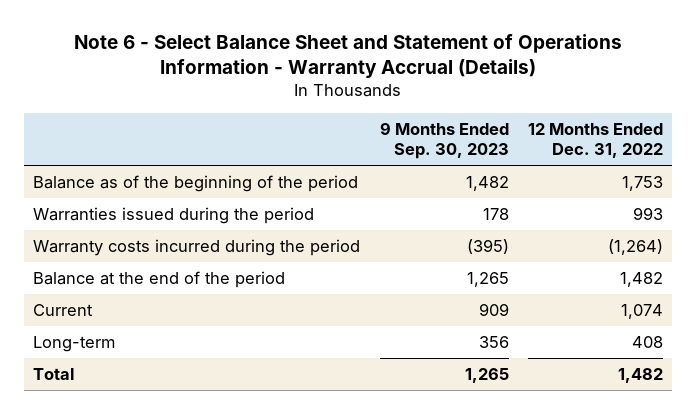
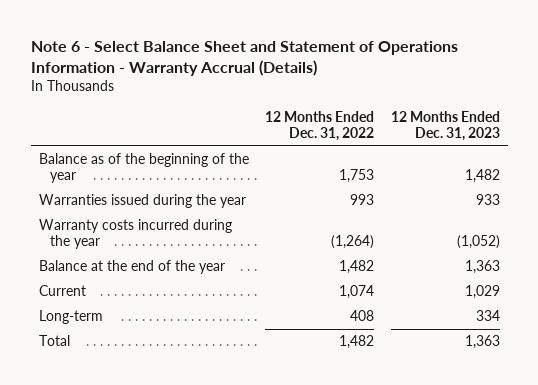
- | 9 Months Ended Sep. 30, 2023 | 12 Months Ended Dec. 31, 2022
+ | 12 Months Ended Dec. 31, 2022 | 12 Months Ended Dec. 31, 2023
- Balance as of the beginning of the period | 1,482 | 1,753
- Warranties issued during the period | 178 | 993
- Warranty costs incurred during the period | (395) | (1,264)
- Balance at the end of the period | 1,265 | 1,482
+ Balance as of the beginning of the year | 1,753 | 1,482
+ Warranties issued during the year | 993 | 933
+ Warranty costs incurred during the year | (1,264) | (1,052)
+ Balance at the end of the year | 1,482 | 1,363

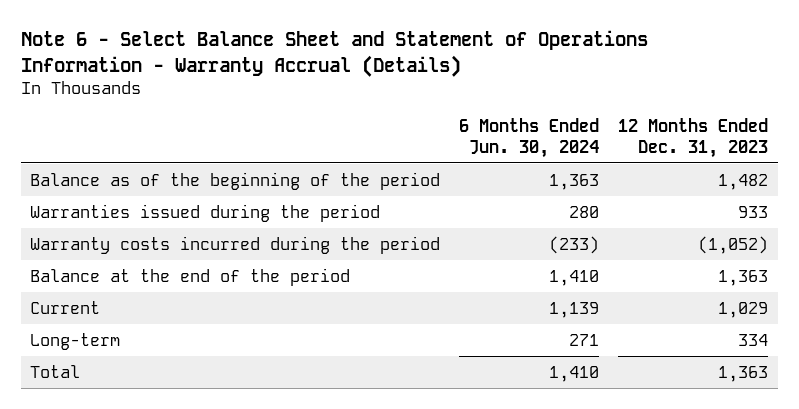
- | 12 Months Ended Dec. 31, 2022 | 12 Months Ended Dec. 31, 2023
+ | 6 Months Ended Jun. 30, 2024 | 12 Months Ended Dec. 31, 2023
- Balance as of the beginning of the year | 1,753 | 1,482
- Warranties issued during the year | 993 | 933
- Warranty costs incurred during the year | (1,264) | (1,052)
- Balance at the end of the year | 1,482 | 1,363
+ Balance as of the beginning of the period | 1,363 | 1,482
+ Warranties issued during the period | 280 | 933
+ Warranty costs incurred during the period | (233) | (1,052)
+ Balance at the end of the period | 1,410 | 1,363

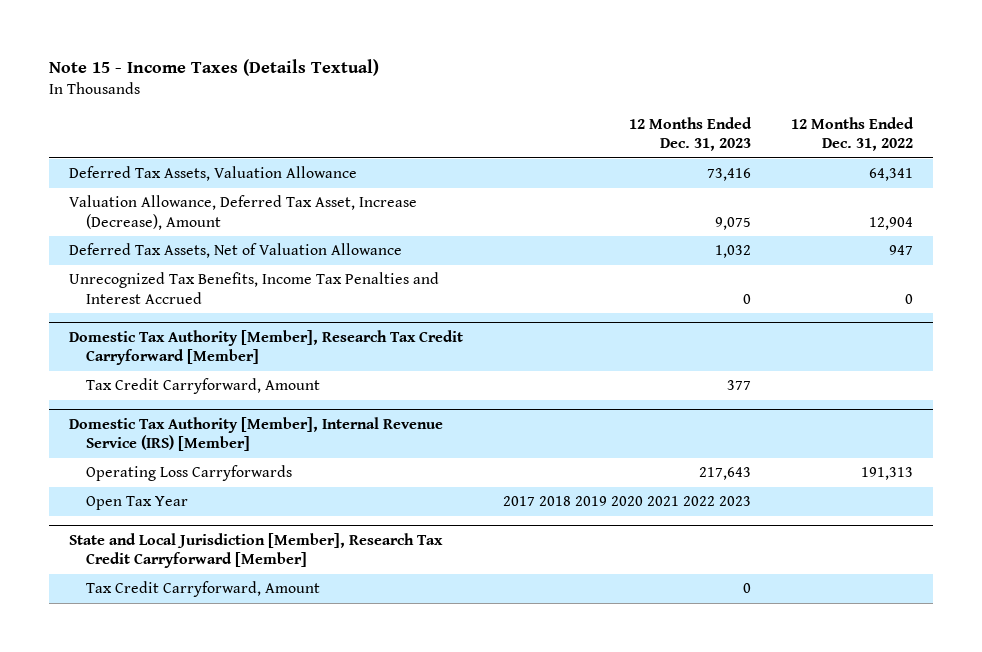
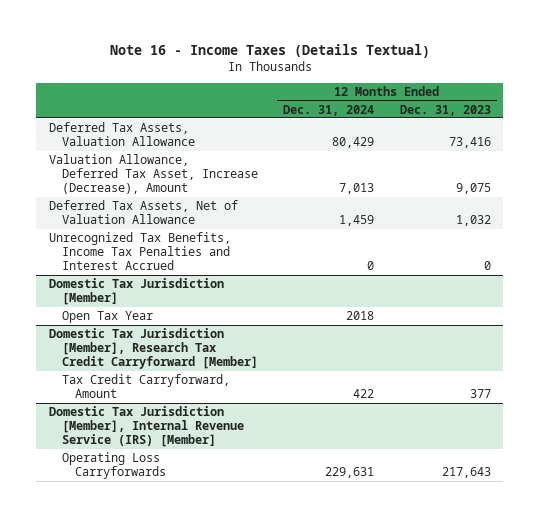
- Note 15 - Income Taxes (Details Textual)
+ Note 16 - Income Taxes (Details Textual)
- | 12 Months Ended Dec. 31, 2023 | 12 Months Ended Dec. 31, 2022
+ | 12 Months Ended Dec. 31, 2024 | 12 Months Ended Dec. 31, 2023
- Domestic Tax Authority [Member], Research Tax Credit Carryforward [Member]
+ Domestic Tax Jurisdiction [Member]
+ Open Tax Year | 2018 |
+ Domestic Tax Jurisdiction [Member], Research Tax Credit Carryforward [Member]
- Domestic Tax Authority [Member], Internal Revenue Service (IRS) [Member]
+ Domestic Tax Jurisdiction [Member], Internal Revenue Service (IRS) [Member]
- Open Tax Year | 2017 2018 2019 2020 2021 2022 2023 |
- State and Local Jurisdiction [Member], Research Tax Credit Carryforward [Member]
- Tax Credit Carryforward, Amount | 0 |

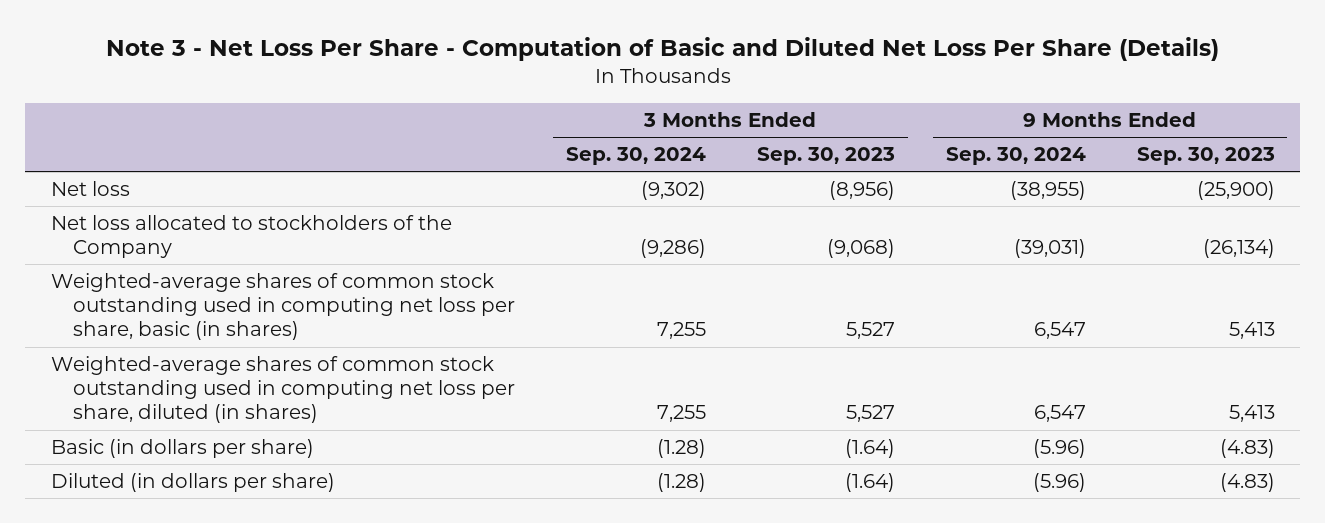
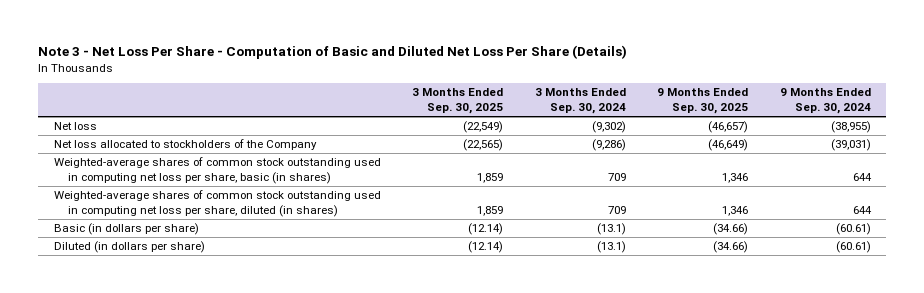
- | 3 Months Ended Sep. 30, 2024 | 3 Months Ended Sep. 30, 2023 | 9 Months Ended Sep. 30, 2024 | 9 Months Ended Sep. 30, 2023
+ | 3 Months Ended Sep. 30, 2025 | 3 Months Ended Sep. 30, 2024 | 9 Months Ended Sep. 30, 2025 | 9 Months Ended Sep. 30, 2024
- Weighted-average shares of common stock outstanding used in computing net loss per share, basic (in shares) | 7,255 | 5,527 | 6,547 | 5,413
- Weighted-average shares of common stock outstanding used in computing net loss per share, diluted (in shares) | 7,255 | 5,527 | 6,547 | 5,413
- Basic (in dollars per share) | (1.28) | (1.64) | (5.96) | (4.83)
- Diluted (in dollars per share) | (1.28) | (1.64) | (5.96) | (4.83)
+ Weighted-average shares of common stock outstanding used in computing net loss per share, basic (in shares) | 1,859 | 709 | 1,346 | 644
+ Weighted-average shares of common stock outstanding used in computing net loss per share, diluted (in shares) | 1,859 | 709 | 1,346 | 644
+ Basic (in dollars per share) | (12.14) | (13.1) | (34.66) | (60.61)
+ Diluted (in dollars per share) | (12.14) | (13.1) | (34.66) | (60.61)

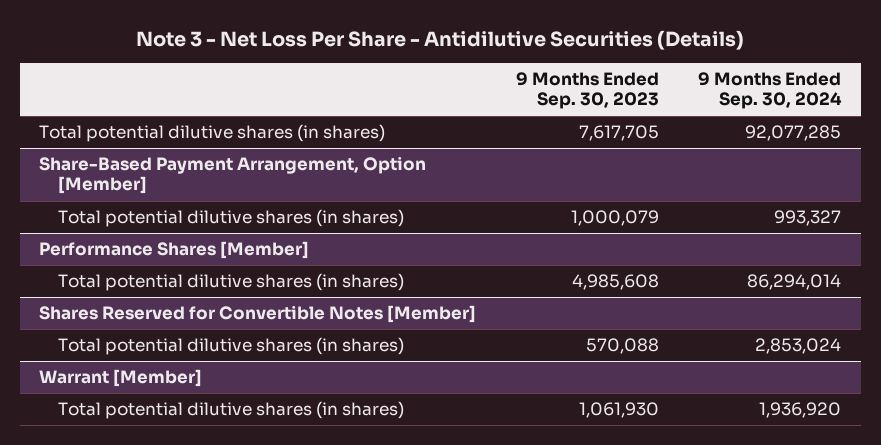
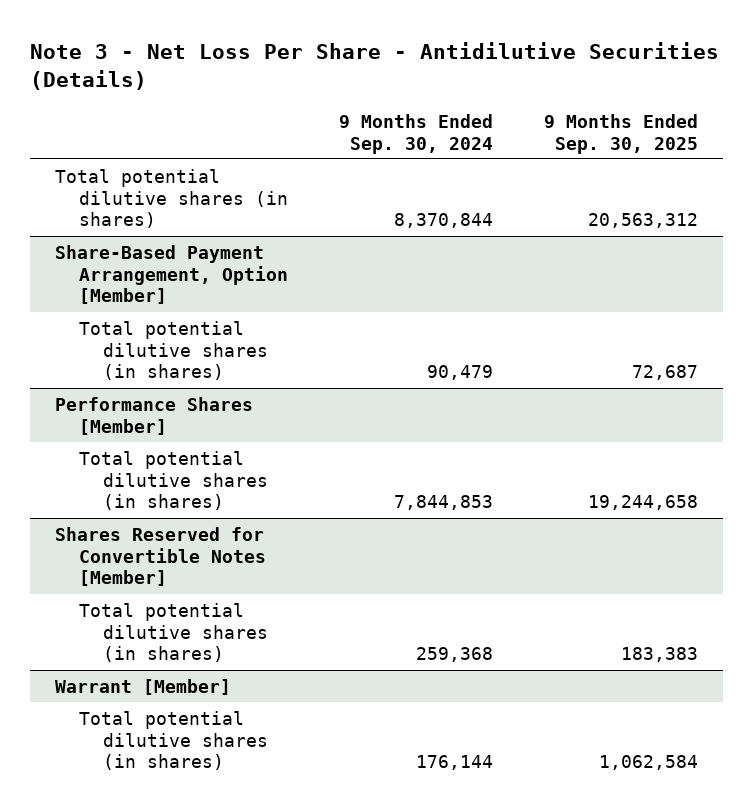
- | 9 Months Ended Sep. 30, 2023 | 9 Months Ended Sep. 30, 2024
+ | 9 Months Ended Sep. 30, 2024 | 9 Months Ended Sep. 30, 2025
- Total potential dilutive shares (in shares) | 7,617,705 | 92,077,285
+ Total potential dilutive shares (in shares) | 8,370,844 | 20,563,312
@ Share-Based Payment Arrangement, Option [Member]
- Total potential dilutive shares (in shares) | 1,000,079 | 993,327
+ Total potential dilutive shares (in shares) | 90,479 | 72,687
@ Performance Shares [Member]
- Total potential dilutive shares (in shares) | 4,985,608 | 86,294,014
+ Total potential dilutive shares (in shares) | 7,844,853 | 19,244,658
@ Shares Reserved for Convertible Notes [Member]
- Total potential dilutive shares (in shares) | 570,088 | 2,853,024
+ Total potential dilutive shares (in shares) | 259,368 | 183,383
@ Warrant [Member]
- Total potential dilutive shares (in shares) | 1,061,930 | 1,936,920
+ Total potential dilutive shares (in shares) | 176,144 | 1,062,584

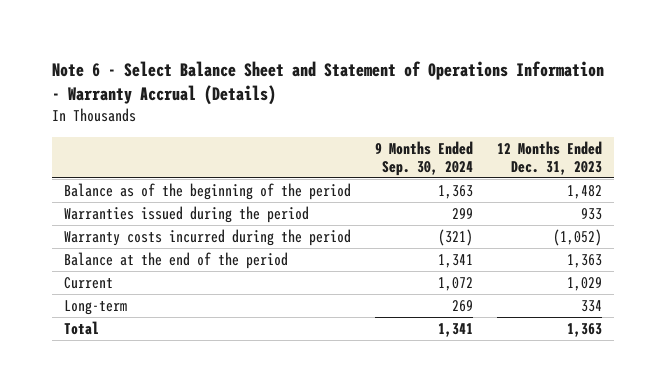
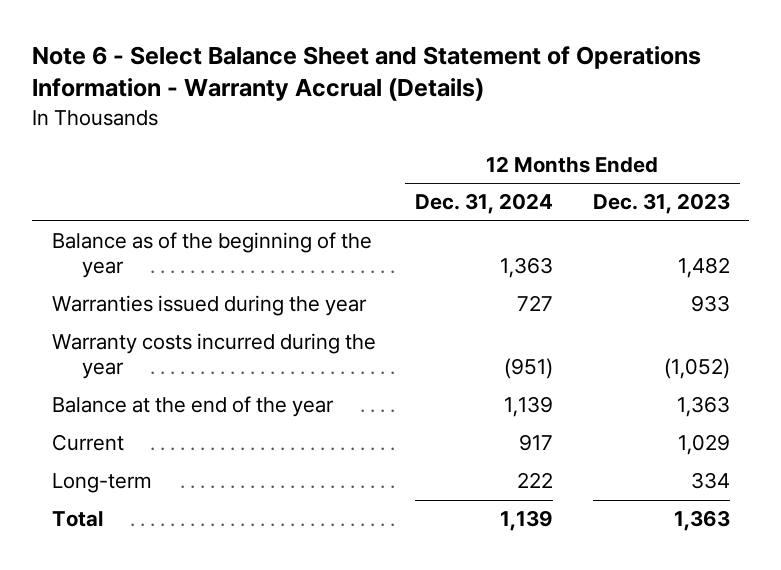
- | 9 Months Ended Sep. 30, 2024 | 12 Months Ended Dec. 31, 2023
+ | 12 Months Ended Dec. 31, 2024 | 12 Months Ended Dec. 31, 2023
- Balance as of the beginning of the period | 1,363 | 1,482
- Warranties issued during the period | 299 | 933
- Warranty costs incurred during the period | (321) | (1,052)
- Balance at the end of the period | 1,341 | 1,363
+ Balance as of the beginning of the year | 1,363 | 1,482
+ Warranties issued during the year | 727 | 933
+ Warranty costs incurred during the year | (951) | (1,052)
+ Balance at the end of the year | 1,139 | 1,363

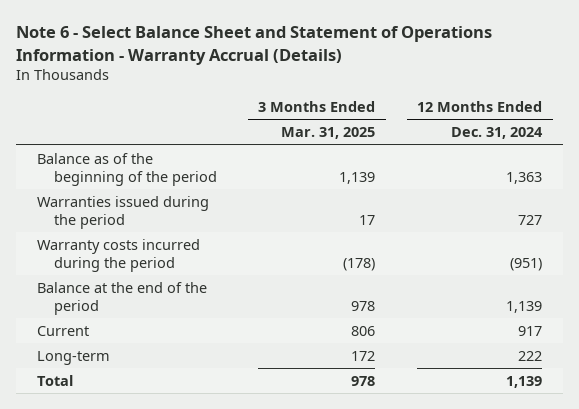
- | 12 Months Ended Dec. 31, 2024 | 12 Months Ended Dec. 31, 2023
+ | 3 Months Ended Mar. 31, 2025 | 12 Months Ended Dec. 31, 2024
- Balance as of the beginning of the year | 1,363 | 1,482
- Warranties issued during the year | 727 | 933
- Warranty costs incurred during the year | (951) | (1,052)
- Balance at the end of the year | 1,139 | 1,363
+ Balance as of the beginning of the period | 1,139 | 1,363
+ Warranties issued during the period | 17 | 727
+ Warranty costs incurred during the period | (178) | (951)
+ Balance at the end of the period | 978 | 1,139

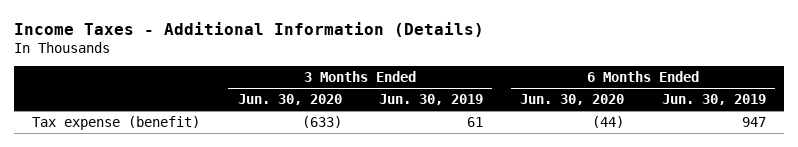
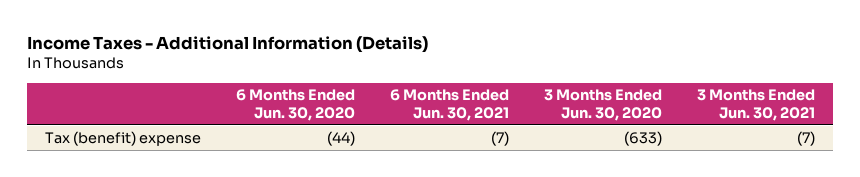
- | 3 Months Ended Jun. 30, 2020 | 3 Months Ended Jun. 30, 2019 | 6 Months Ended Jun. 30, 2020 | 6 Months Ended Jun. 30, 2019
+ | 6 Months Ended Jun. 30, 2020 | 6 Months Ended Jun. 30, 2021 | 3 Months Ended Jun. 30, 2020 | 3 Months Ended Jun. 30, 2021
- Tax expense (benefit) | (633) | 61 | (44) | 947
+ Tax (benefit) expense | (44) | (7) | (633) | (7)

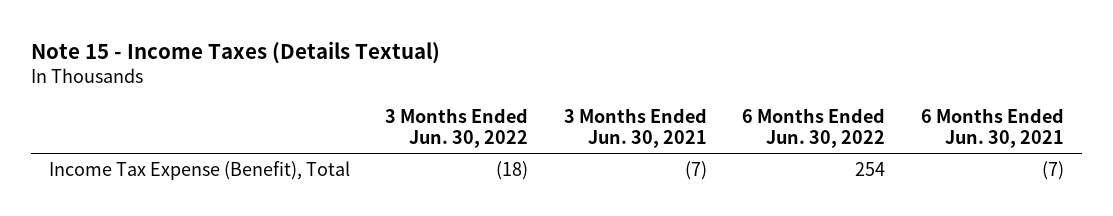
- Income Taxes - Additional Information (Details)
+ Note 15 - Income Taxes (Details Textual)
- | 6 Months Ended Jun. 30, 2020 | 6 Months Ended Jun. 30, 2021 | 3 Months Ended Jun. 30, 2020 | 3 Months Ended Jun. 30, 2021
+ | 3 Months Ended Jun. 30, 2022 | 3 Months Ended Jun. 30, 2021 | 6 Months Ended Jun. 30, 2022 | 6 Months Ended Jun. 30, 2021
- Tax (benefit) expense | (44) | (7) | (633) | (7)
+ Income Tax Expense (Benefit), Total | (18) | (7) | 254 | (7)

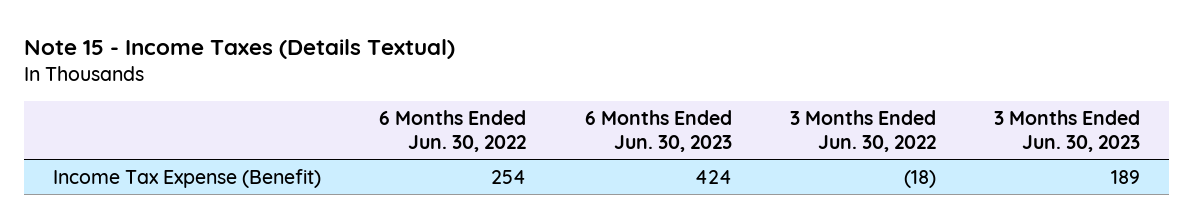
- | 3 Months Ended Jun. 30, 2022 | 3 Months Ended Jun. 30, 2021 | 6 Months Ended Jun. 30, 2022 | 6 Months Ended Jun. 30, 2021
+ | 6 Months Ended Jun. 30, 2022 | 6 Months Ended Jun. 30, 2023 | 3 Months Ended Jun. 30, 2022 | 3 Months Ended Jun. 30, 2023
- Income Tax Expense (Benefit), Total | (18) | (7) | 254 | (7)
+ Income Tax Expense (Benefit) | 254 | 424 | (18) | 189

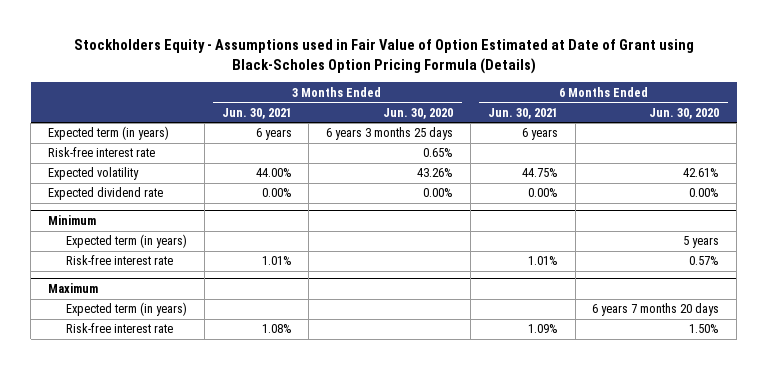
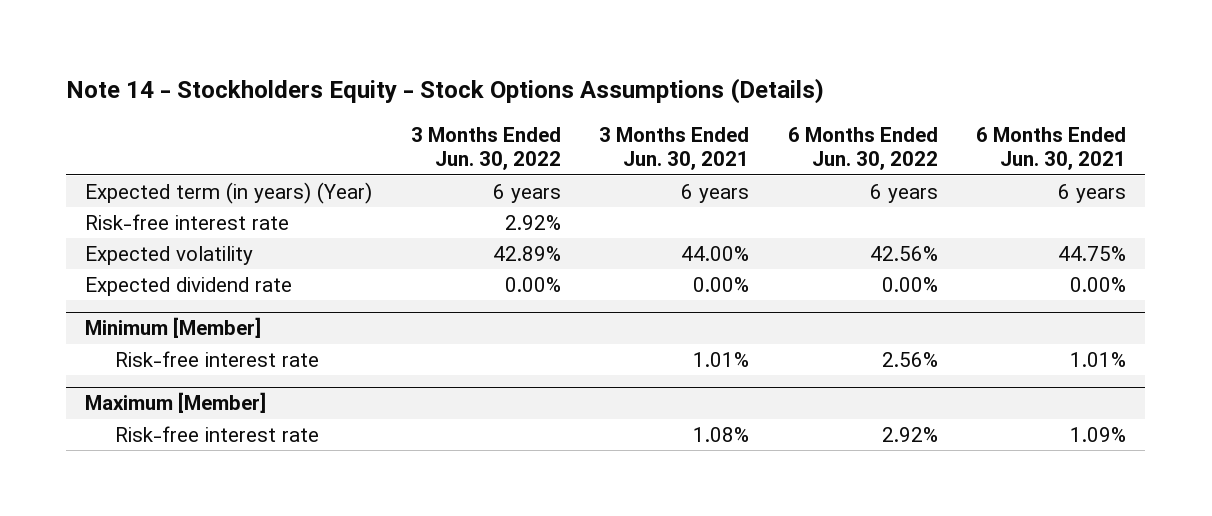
- Stockholders Equity - Assumptions used in Fair Value of Option Estimated at Date of Grant using Black-Scholes Option Pricing Formula (Details)
+ Note 14 - Stockholders Equity - Stock Options Assumptions (Details)
- | 3 Months Ended Jun. 30, 2021 | 3 Months Ended Jun. 30, 2020 | 6 Months Ended Jun. 30, 2021 | 6 Months Ended Jun. 30, 2020
+ | 3 Months Ended Jun. 30, 2022 | 3 Months Ended Jun. 30, 2021 | 6 Months Ended Jun. 30, 2022 | 6 Months Ended Jun. 30, 2021
- Expected term (in years) | 6 years | 6 years 3 months 25 days | 6 years |
+ Expected term (in years) (Year) | 6 years | 6 years | 6 years | 6 years
- Minimum
- Expected term (in years) | | | | 5 years
+ Minimum [Member]
- Maximum
- Expected term (in years) | | | | 6 years 7 months 20 days
+ Maximum [Member]

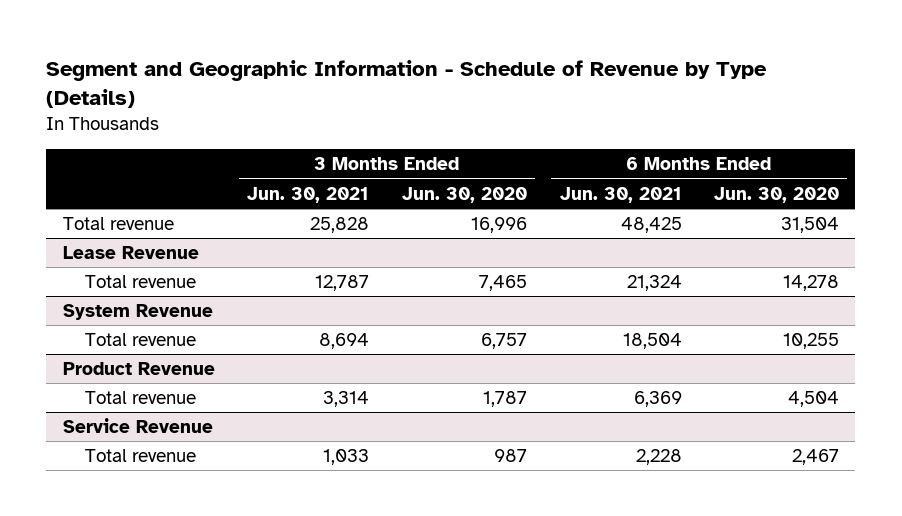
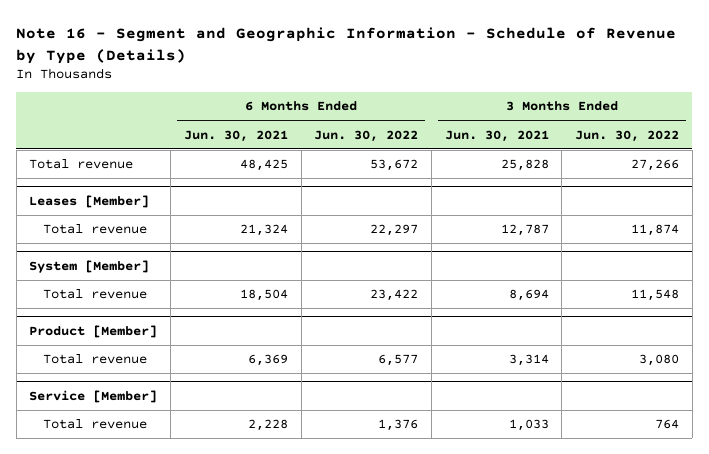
- Segment and Geographic Information - Schedule of Revenue by Type (Details)
+ Note 16 - Segment and Geographic Information - Schedule of Revenue by Type (Details)
- | 3 Months Ended Jun. 30, 2021 | 3 Months Ended Jun. 30, 2020 | 6 Months Ended Jun. 30, 2021 | 6 Months Ended Jun. 30, 2020
+ | 6 Months Ended Jun. 30, 2021 | 6 Months Ended Jun. 30, 2022 | 3 Months Ended Jun. 30, 2021 | 3 Months Ended Jun. 30, 2022
- Lease Revenue
+ Leases [Member]
- System Revenue
+ System [Member]
- Product Revenue
+ Product [Member]
- Service Revenue
+ Service [Member]

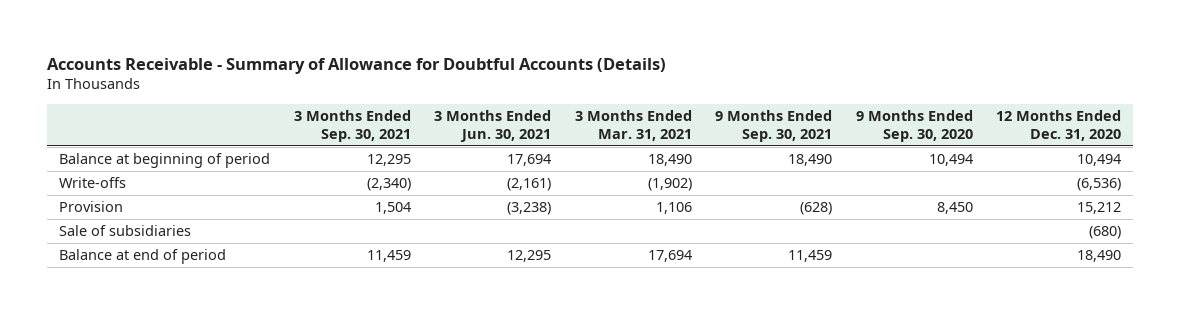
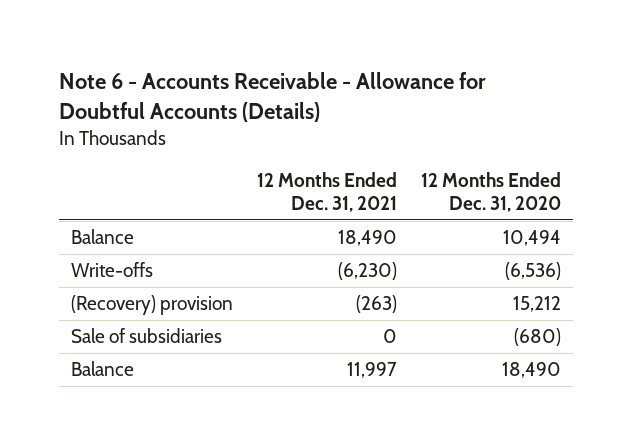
- Accounts Receivable - Summary of Allowance for Doubtful Accounts (Details)
+ Note 6 - Accounts Receivable - Allowance for Doubtful Accounts (Details)
- | 3 Months Ended Sep. 30, 2021 | 3 Months Ended Jun. 30, 2021 | 3 Months Ended Mar. 31, 2021 | 9 Months Ended Sep. 30, 2021 | 9 Months Ended Sep. 30, 2020 | 12 Months Ended Dec. 31, 2020
+ | 12 Months Ended Dec. 31, 2021 | 12 Months Ended Dec. 31, 2020
- Balance at beginning of period | 12,295 | 17,694 | 18,490 | 18,490 | 10,494 | 10,494
+ Balance | 18,490 | 10,494
- Provision | 1,504 | (3,238) | 1,106 | (628) | 8,450 | 15,212
+ (Recovery) provision | (263) | 15,212
- Balance at end of period | 11,459 | 12,295 | 17,694 | 11,459 | | 18,490
+ Balance | 11,997 | 18,490

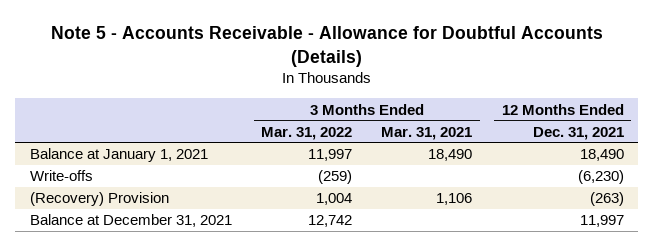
- Note 6 - Accounts Receivable - Allowance for Doubtful Accounts (Details)
+ Note 5 - Accounts Receivable - Allowance for Doubtful Accounts (Details)
- | 12 Months Ended Dec. 31, 2021 | 12 Months Ended Dec. 31, 2020
+ | 3 Months Ended Mar. 31, 2022 | 3 Months Ended Mar. 31, 2021 | 12 Months Ended Dec. 31, 2021
- Balance | 18,490 | 10,494
+ Balance at January 1, 2021 | 11,997 | 18,490 | 18,490
- (Recovery) provision | (263) | 15,212
- Sale of subsidiaries | 0 | (680)
- Balance | 11,997 | 18,490
+ (Recovery) Provision | 1,004 | 1,106 | (263)
+ Balance at December 31, 2021 | 12,742 | | 11,997

